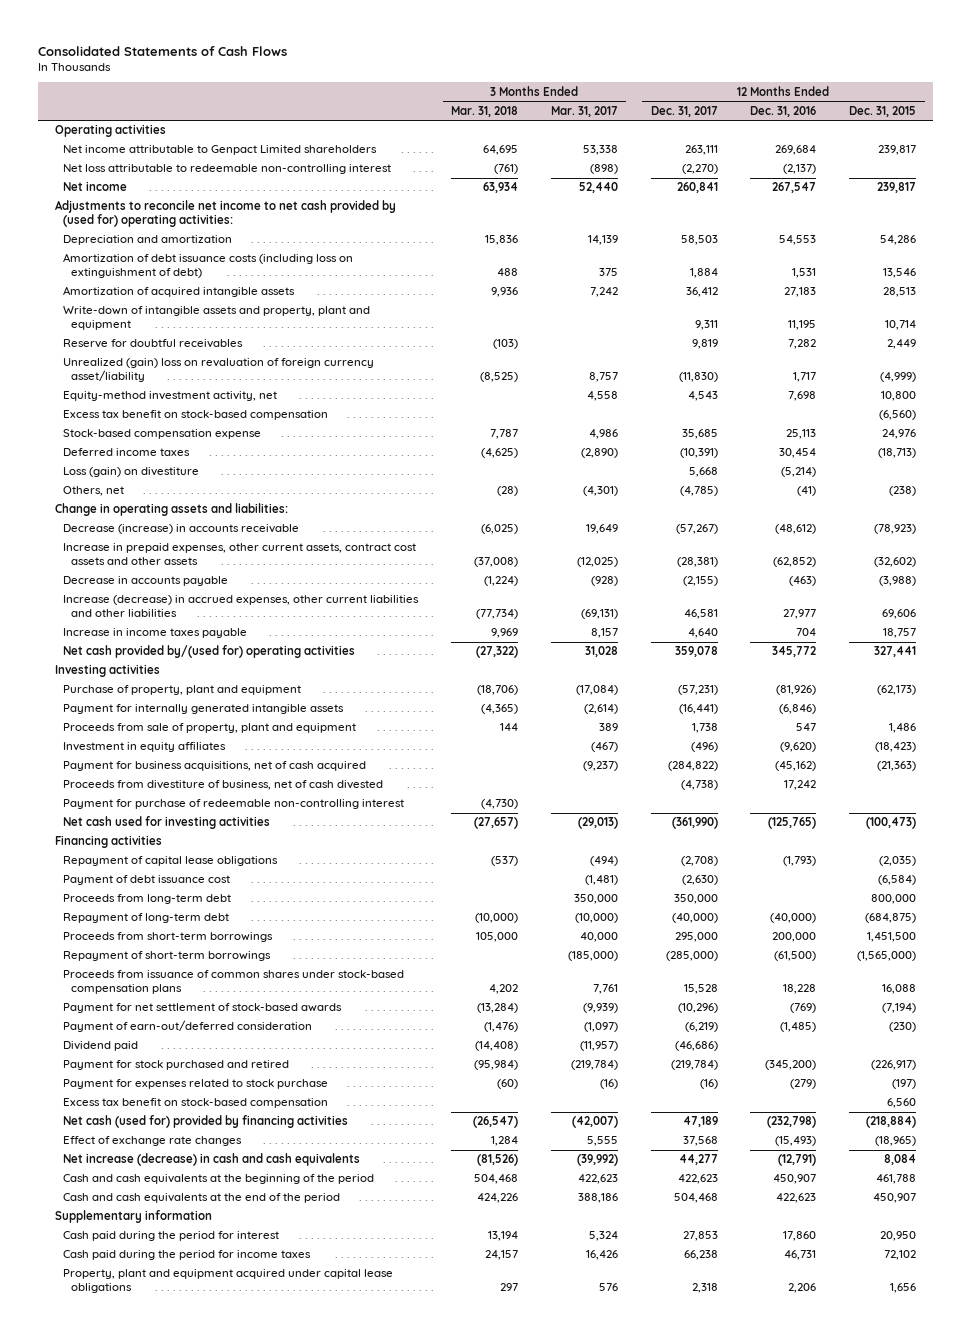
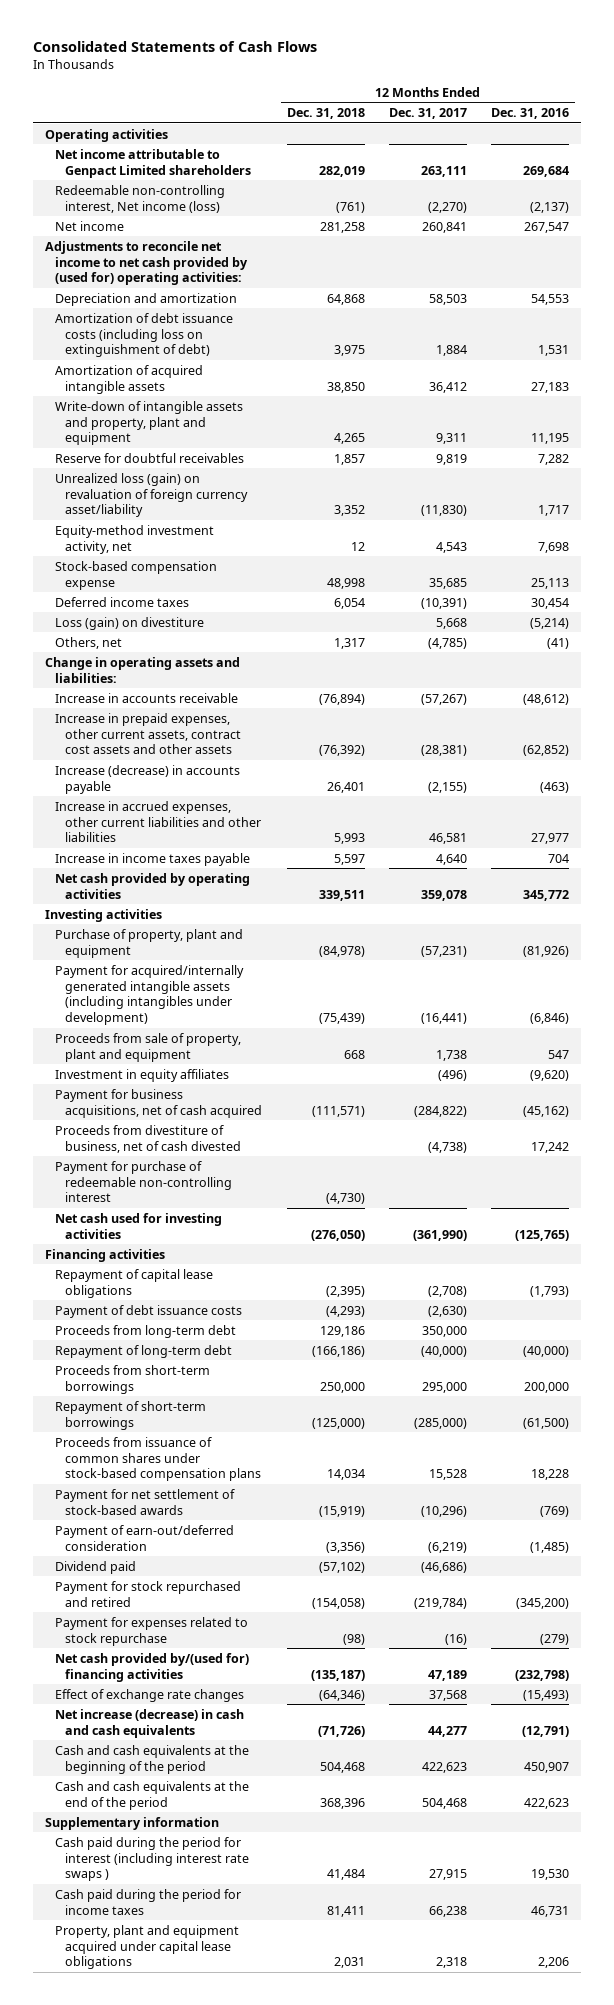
- | 3 Months Ended Mar. 31, 2018 | 3 Months Ended Mar. 31, 2017 | 12 Months Ended Dec. 31, 2017 | 12 Months Ended Dec. 31, 2016 | 12 Months Ended Dec. 31, 2015
+ | 12 Months Ended Dec. 31, 2018 | 12 Months Ended Dec. 31, 2017 | 12 Months Ended Dec. 31, 2016
- Net loss attributable to redeemable non-controlling interest | (761) | (898) | (2,270) | (2,137) |
+ Redeemable non-controlling interest, Net income (loss) | (761) | (2,270) | (2,137)
- Unrealized (gain) loss on revaluation of foreign currency asset/liability | (8,525) | 8,757 | (11,830) | 1,717 | (4,999)
+ Unrealized loss (gain) on revaluation of foreign currency asset/liability | 3,352 | (11,830) | 1,717
- Excess tax benefit on stock-based compensation | | | | | (6,560)
- Decrease (increase) in accounts receivable | (6,025) | 19,649 | (57,267) | (48,612) | (78,923)
+ Increase in accounts receivable | (76,894) | (57,267) | (48,612)
- Decrease in accounts payable | (1,224) | (928) | (2,155) | (463) | (3,988)
- Increase (decrease) in accrued expenses, other current liabilities and other liabilities | (77,734) | (69,131) | 46,581 | 27,977 | 69,606
+ Increase (decrease) in accounts payable | 26,401 | (2,155) | (463)
+ Increase in accrued expenses, other current liabilities and other liabilities | 5,993 | 46,581 | 27,977
- Net cash provided by/(used for) operating activities | (27,322) | 31,028 | 359,078 | 345,772 | 327,441
+ Net cash provided by operating activities | 339,511 | 359,078 | 345,772
- Payment for internally generated intangible assets | (4,365) | (2,614) | (16,441) | (6,846) |
+ Payment for acquired/internally generated intangible assets (including intangibles under development) | (75,439) | (16,441) | (6,846)
- Payment of debt issuance cost | | (1,481) | (2,630) | | (6,584)
+ Payment of debt issuance costs | (4,293) | (2,630) |
- Payment for stock purchased and retired | (95,984) | (219,784) | (219,784) | (345,200) | (226,917)
- Payment for expenses related to stock purchase | (60) | (16) | (16) | (279) | (197)
- Excess tax benefit on stock-based compensation | | | | | 6,560
- Net cash (used for) provided by financing activities | (26,547) | (42,007) | 47,189 | (232,798) | (218,884)
+ Payment for stock repurchased and retired | (154,058) | (219,784) | (345,200)
+ Payment for expenses related to stock repurchase | (98) | (16) | (279)
+ Net cash provided by/(used for) financing activities | (135,187) | 47,189 | (232,798)
- Cash paid during the period for interest | 13,194 | 5,324 | 27,853 | 17,860 | 20,950
+ Cash paid during the period for interest (including interest rate swaps ) | 41,484 | 27,915 | 19,530

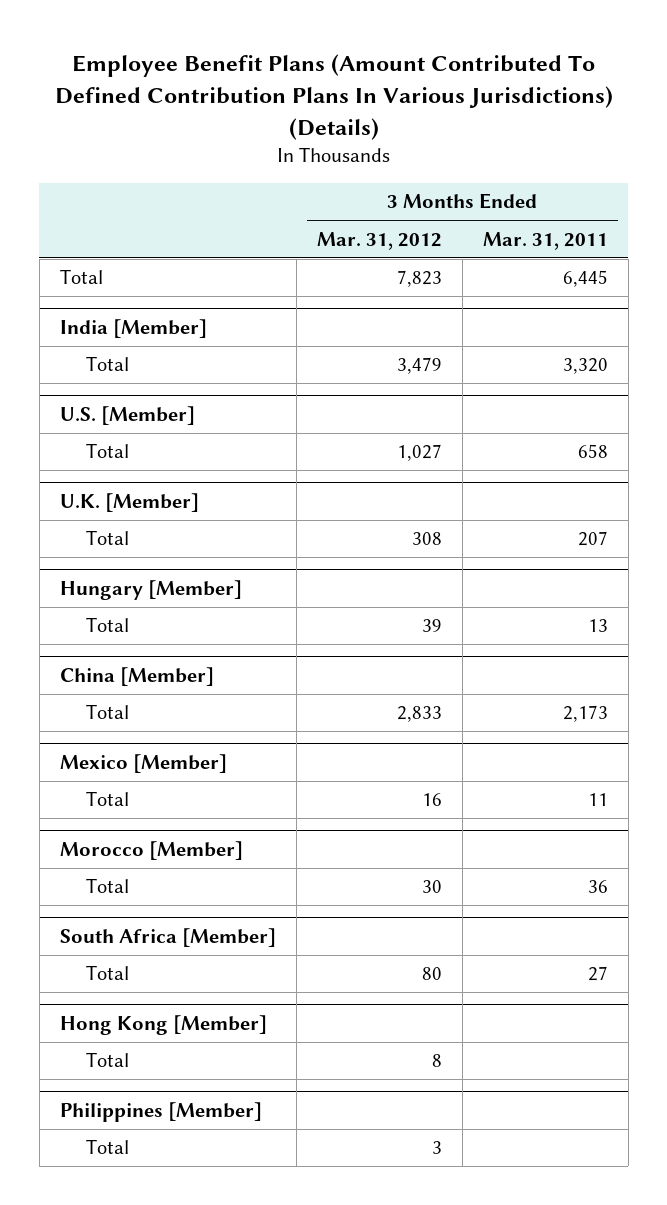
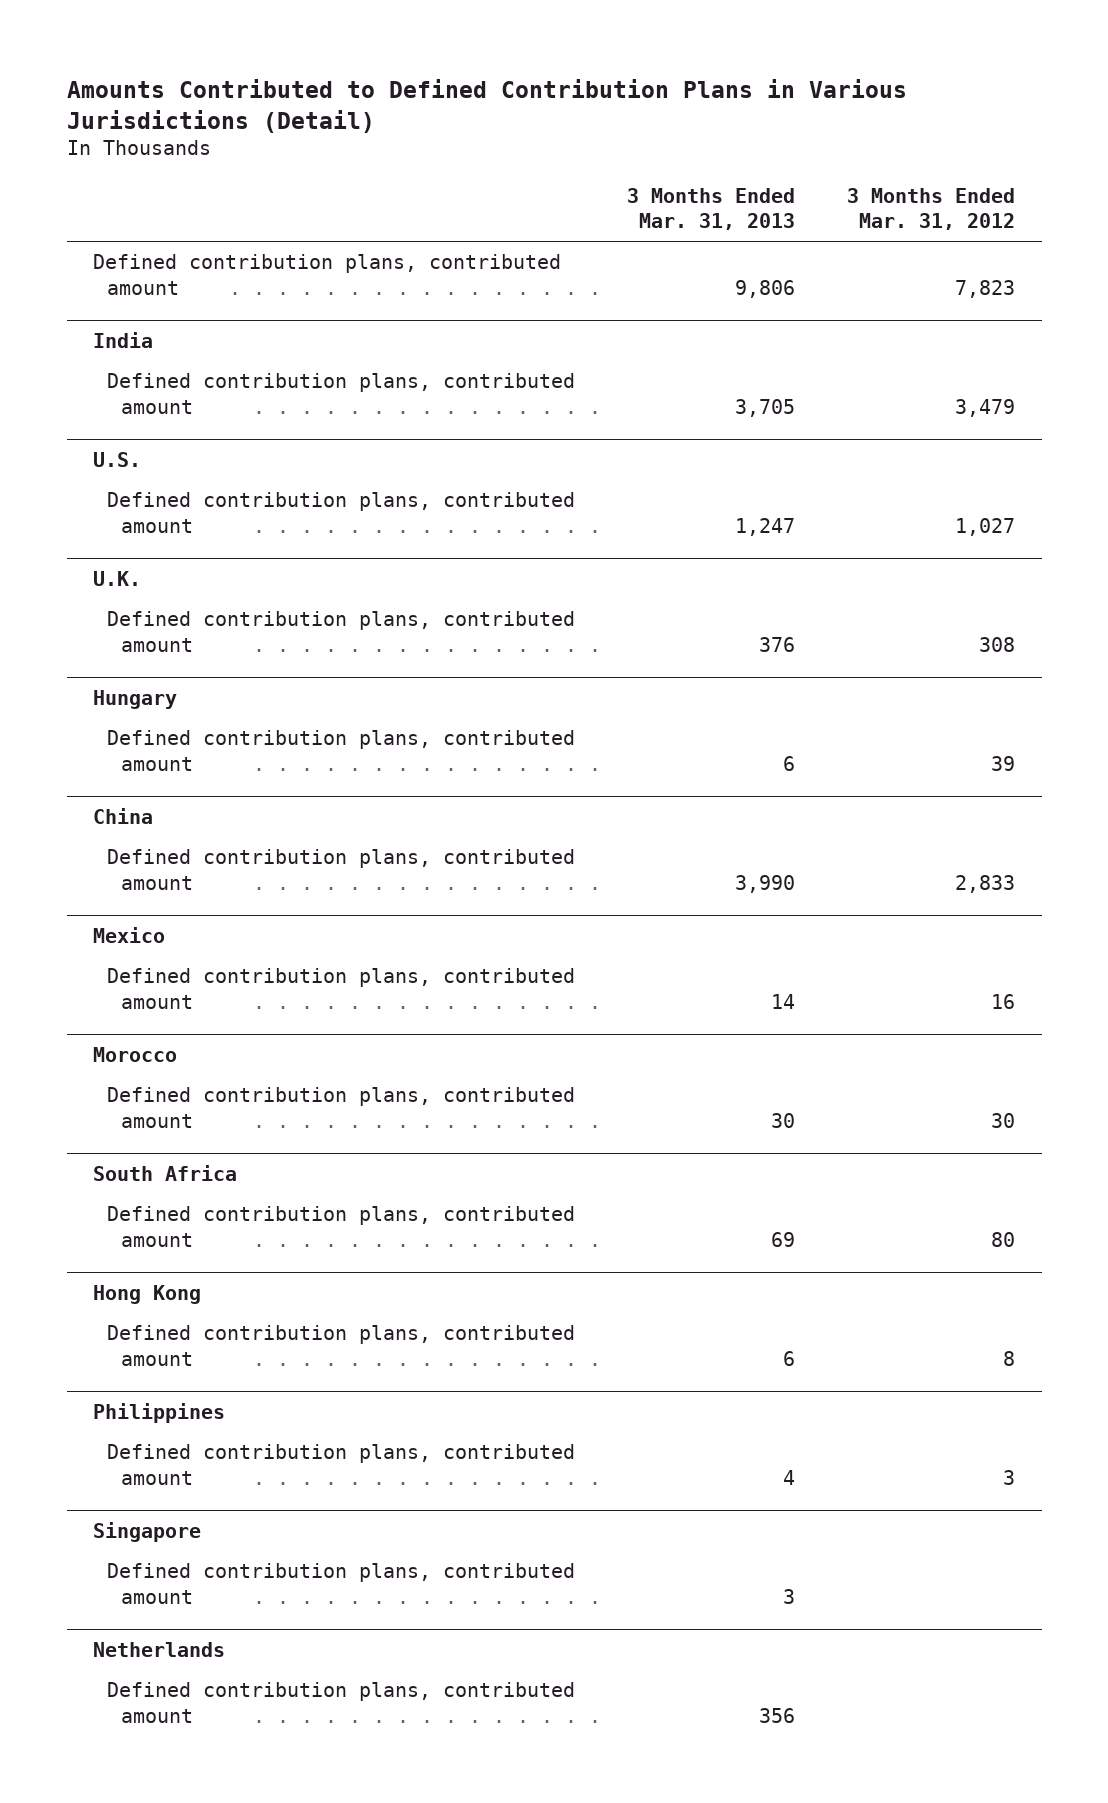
- Employee Benefit Plans (Amount Contributed To Defined Contribution Plans In Various Jurisdictions) (Details)
+ Amounts Contributed to Defined Contribution Plans in Various Jurisdictions (Detail)
- | 3 Months Ended Mar. 31, 2012 | 3 Months Ended Mar. 31, 2011
+ | 3 Months Ended Mar. 31, 2013 | 3 Months Ended Mar. 31, 2012
- Total | 7,823 | 6,445
- India [Member]
- Total | 3,479 | 3,320
- U.S. [Member]
- Total | 1,027 | 658
- U.K. [Member]
- Total | 308 | 207
- Hungary [Member]
- Total | 39 | 13
- China [Member]
- Total | 2,833 | 2,173
- Mexico [Member]
- Total | 16 | 11
- Morocco [Member]
- Total | 30 | 36
- South Africa [Member]
- Total | 80 | 27
- Hong Kong [Member]
- Total | 8 |
- Philippines [Member]
- Total | 3 |
+ Defined contribution plans, contributed amount | 9,806 | 7,823
+ India
+ Defined contribution plans, contributed amount | 3,705 | 3,479
+ U.S.
+ Defined contribution plans, contributed amount | 1,247 | 1,027
+ U.K.
+ Defined contribution plans, contributed amount | 376 | 308
+ Hungary
+ Defined contribution plans, contributed amount | 6 | 39
+ China
+ Defined contribution plans, contributed amount | 3,990 | 2,833
+ Mexico
+ Defined contribution plans, contributed amount | 14 | 16
+ Morocco
+ Defined contribution plans, contributed amount | 30 | 30
+ South Africa
+ Defined contribution plans, contributed amount | 69 | 80
+ Hong Kong
+ Defined contribution plans, contributed amount | 6 | 8
+ Philippines
+ Defined contribution plans, contributed amount | 4 | 3
+ Singapore
+ Defined contribution plans, contributed amount | 3 |
+ Netherlands
+ Defined contribution plans, contributed amount | 356 |

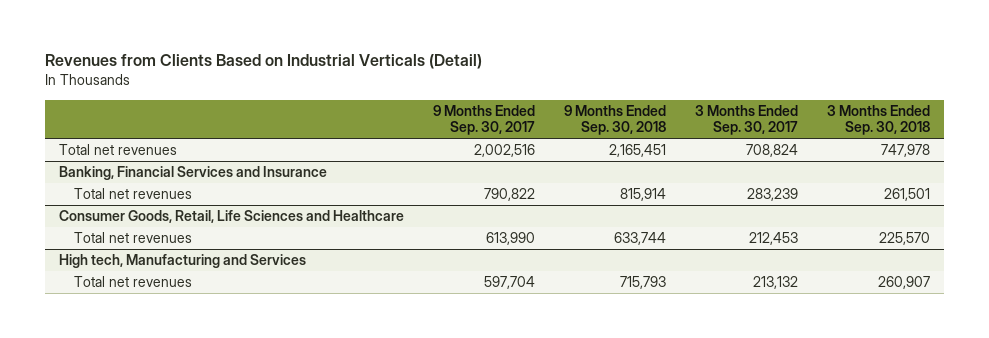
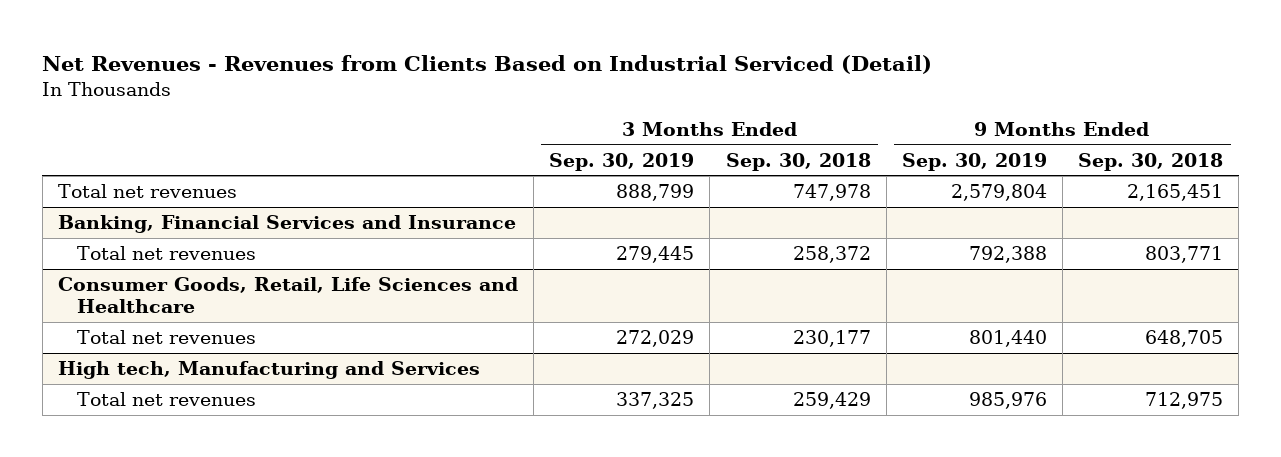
- Revenues from Clients Based on Industrial Verticals (Detail)
+ Net Revenues - Revenues from Clients Based on Industrial Serviced (Detail)
- | 9 Months Ended Sep. 30, 2017 | 9 Months Ended Sep. 30, 2018 | 3 Months Ended Sep. 30, 2017 | 3 Months Ended Sep. 30, 2018
+ | 3 Months Ended Sep. 30, 2019 | 3 Months Ended Sep. 30, 2018 | 9 Months Ended Sep. 30, 2019 | 9 Months Ended Sep. 30, 2018
@ Banking, Financial Services and Insurance
- Total net revenues | 790,822 | 815,914 | 283,239 | 261,501
+ Total net revenues | 279,445 | 258,372 | 792,388 | 803,771
@ Consumer Goods, Retail, Life Sciences and Healthcare
- Total net revenues | 613,990 | 633,744 | 212,453 | 225,570
+ Total net revenues | 272,029 | 230,177 | 801,440 | 648,705
@ High tech, Manufacturing and Services
- Total net revenues | 597,704 | 715,793 | 213,132 | 260,907
+ Total net revenues | 337,325 | 259,429 | 985,976 | 712,975

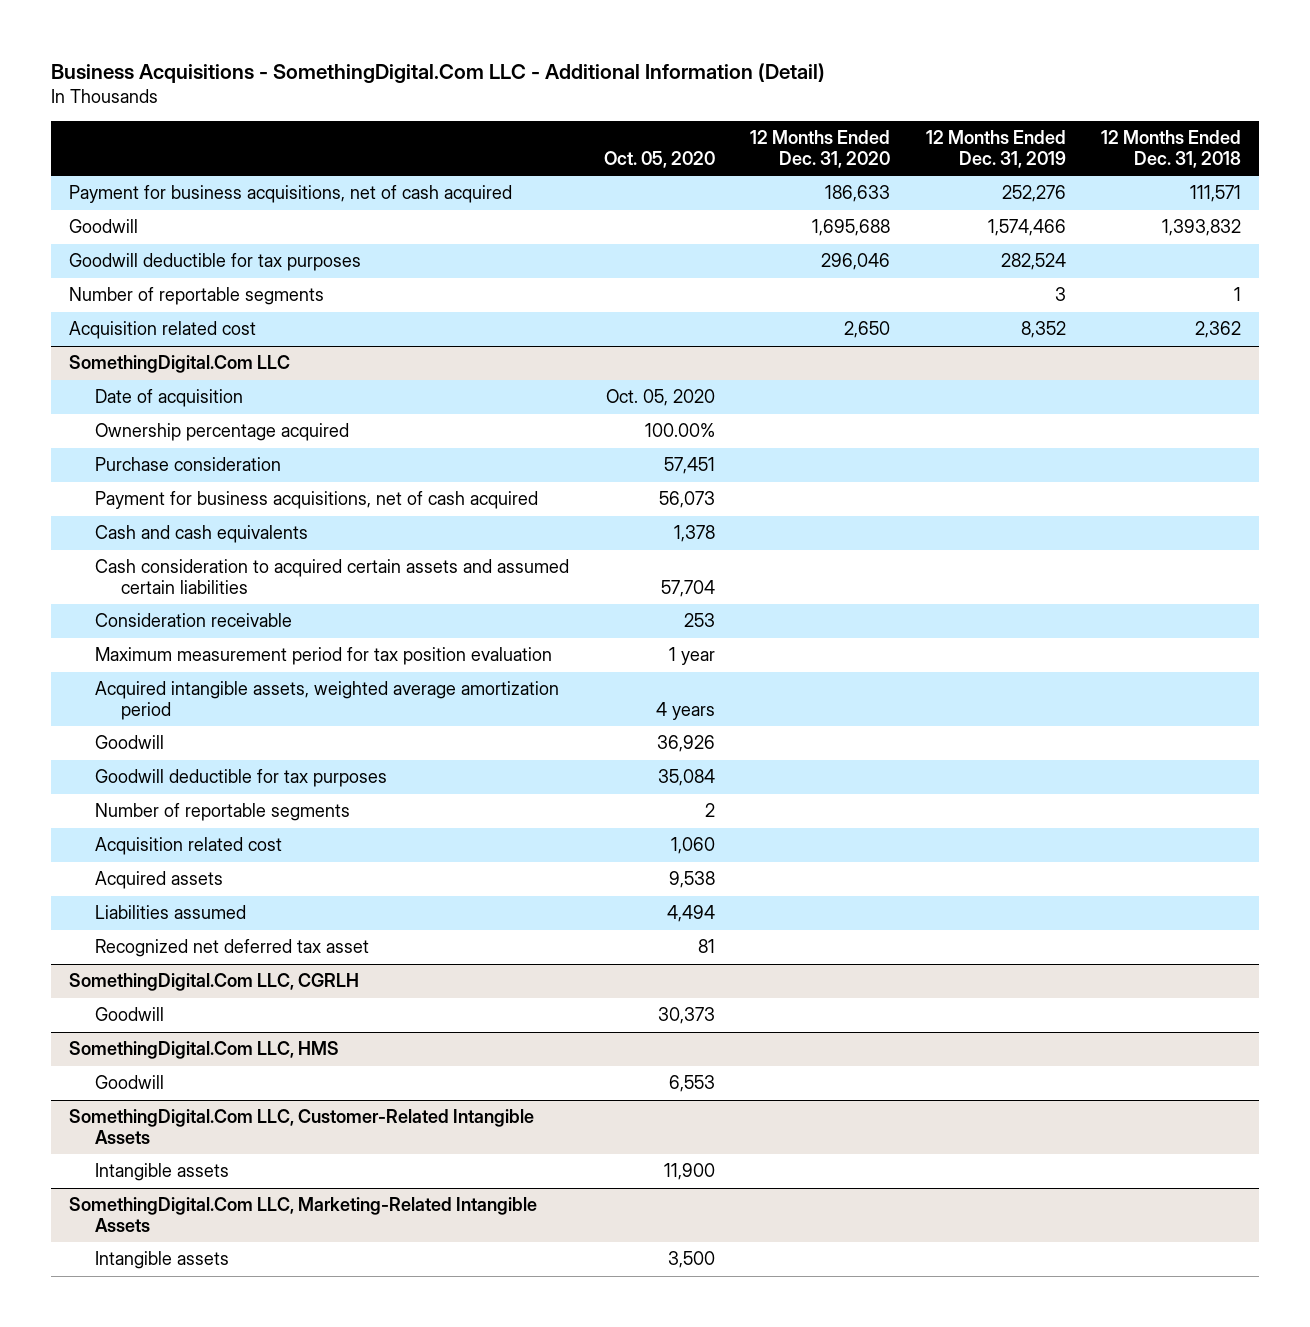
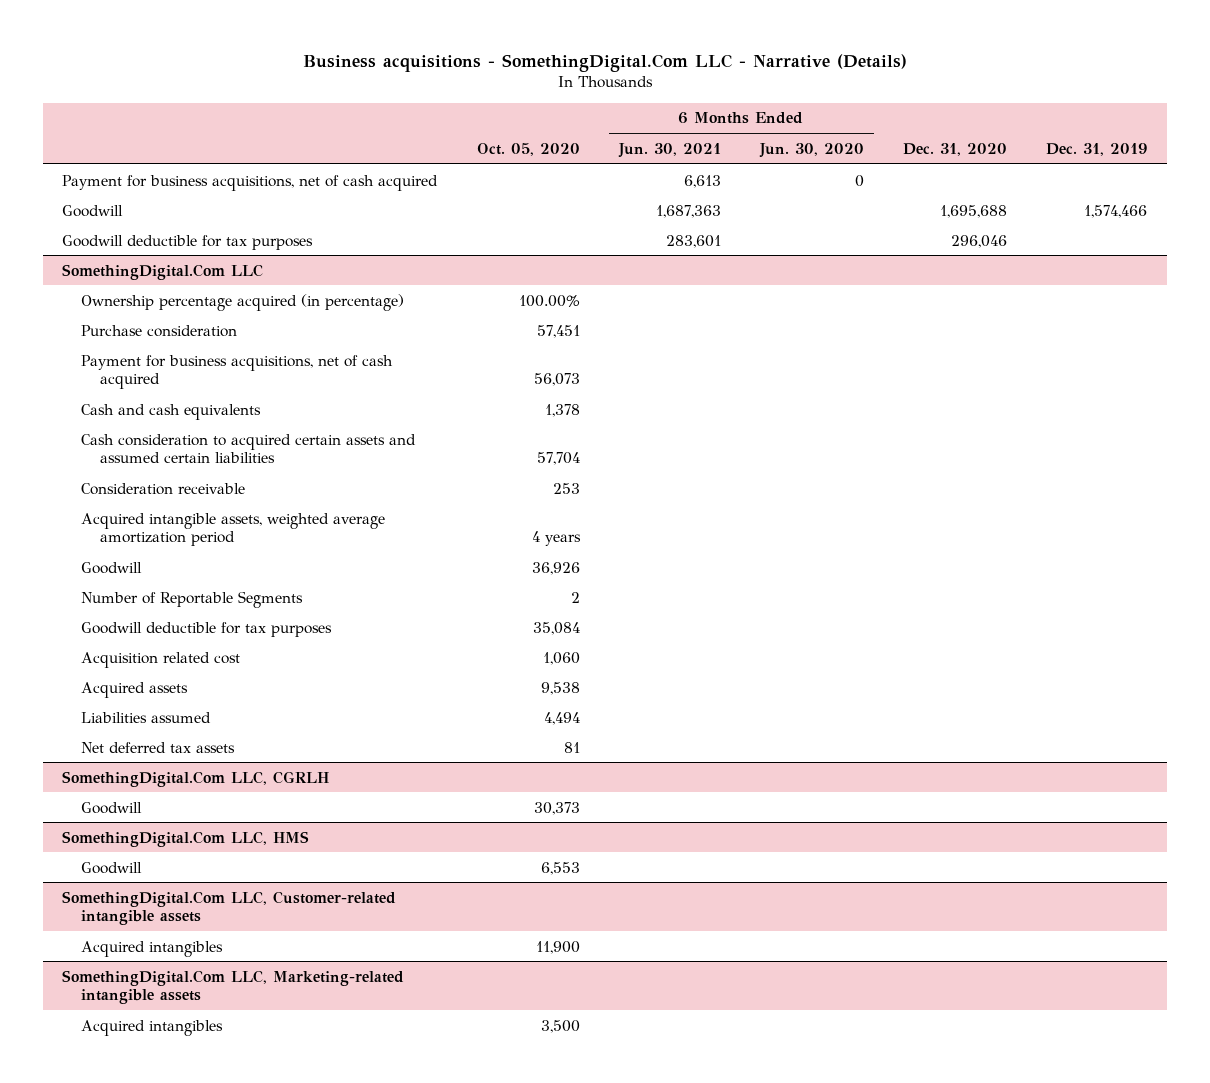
- Business Acquisitions - SomethingDigital.Com LLC - Additional Information (Detail)
+ Business acquisitions - SomethingDigital.Com LLC - Narrative (Details)
- | Oct. 05, 2020 | 12 Months Ended Dec. 31, 2020 | 12 Months Ended Dec. 31, 2019 | 12 Months Ended Dec. 31, 2018
+ | Oct. 05, 2020 | 6 Months Ended Jun. 30, 2021 | 6 Months Ended Jun. 30, 2020 | Dec. 31, 2020 | Dec. 31, 2019
- Number of reportable segments | | | 3 | 1
- Acquisition related cost | | 2,650 | 8,352 | 2,362
@ SomethingDigital.Com LLC
- Date of acquisition | Oct. 05, 2020 | | |
- Ownership percentage acquired | 100.00% | | |
+ Ownership percentage acquired (in percentage) | 100.00% | | | |
- Maximum measurement period for tax position evaluation | 1 year | | |
+ Number of Reportable Segments | 2 | | | |
- Number of reportable segments | 2 | | |
- Recognized net deferred tax asset | 81 | | |
+ Net deferred tax assets | 81 | | | |
- SomethingDigital.Com LLC, Customer-Related Intangible Assets
- Intangible assets | 11,900 | | |
- SomethingDigital.Com LLC, Marketing-Related Intangible Assets
- Intangible assets | 3,500 | | |
+ SomethingDigital.Com LLC, Customer-related intangible assets
+ Acquired intangibles | 11,900 | | | |
+ SomethingDigital.Com LLC, Marketing-related intangible assets
+ Acquired intangibles | 3,500 | | | |

